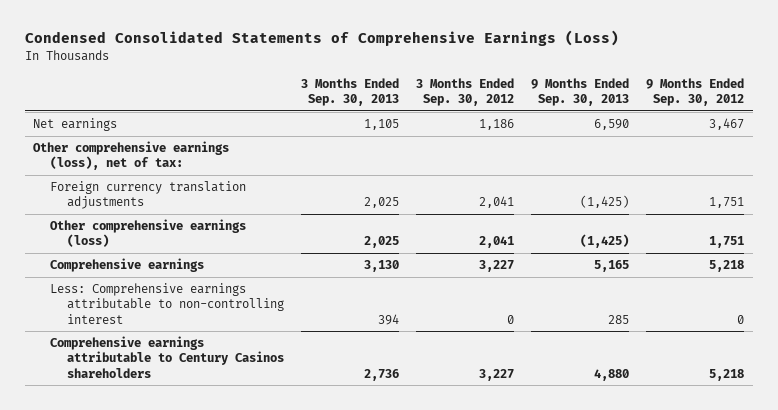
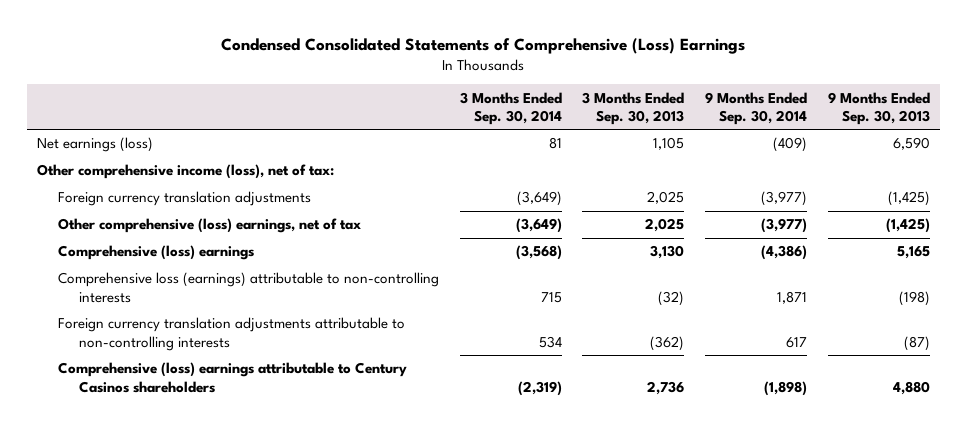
- Condensed Consolidated Statements of Comprehensive Earnings (Loss)
+ Condensed Consolidated Statements of Comprehensive (Loss) Earnings
- | 3 Months Ended Sep. 30, 2013 | 3 Months Ended Sep. 30, 2012 | 9 Months Ended Sep. 30, 2013 | 9 Months Ended Sep. 30, 2012
+ | 3 Months Ended Sep. 30, 2014 | 3 Months Ended Sep. 30, 2013 | 9 Months Ended Sep. 30, 2014 | 9 Months Ended Sep. 30, 2013
- Net earnings | 1,105 | 1,186 | 6,590 | 3,467
- Other comprehensive earnings (loss), net of tax:
+ Net earnings (loss) | 81 | 1,105 | (409) | 6,590
+ Other comprehensive income (loss), net of tax:
- Other comprehensive earnings (loss) | 2,025 | 2,041 | (1,425) | 1,751
- Comprehensive earnings | 3,130 | 3,227 | 5,165 | 5,218
- Less: Comprehensive earnings attributable to non-controlling interest | 394 | 0 | 285 | 0
- Comprehensive earnings attributable to Century Casinos shareholders | 2,736 | 3,227 | 4,880 | 5,218
+ Other comprehensive (loss) earnings, net of tax | (3,649) | 2,025 | (3,977) | (1,425)
+ Comprehensive (loss) earnings | (3,568) | 3,130 | (4,386) | 5,165
+ Comprehensive loss (earnings) attributable to non-controlling interests | 715 | (32) | 1,871 | (198)
+ Foreign currency translation adjustments attributable to non-controlling interests | 534 | (362) | 617 | (87)
+ Comprehensive (loss) earnings attributable to Century Casinos shareholders | (2,319) | 2,736 | (1,898) | 4,880

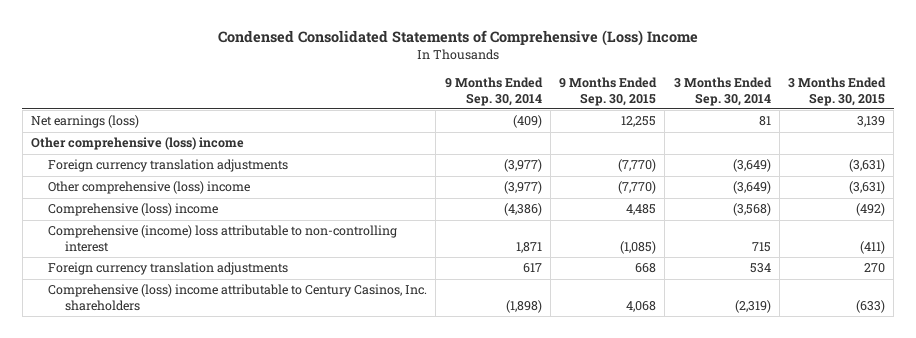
- Condensed Consolidated Statements of Comprehensive (Loss) Earnings
+ Condensed Consolidated Statements of Comprehensive (Loss) Income
- | 3 Months Ended Sep. 30, 2014 | 3 Months Ended Sep. 30, 2013 | 9 Months Ended Sep. 30, 2014 | 9 Months Ended Sep. 30, 2013
+ | 9 Months Ended Sep. 30, 2014 | 9 Months Ended Sep. 30, 2015 | 3 Months Ended Sep. 30, 2014 | 3 Months Ended Sep. 30, 2015
- Other comprehensive income (loss), net of tax:
+ Other comprehensive (loss) income
- Other comprehensive (loss) earnings, net of tax | (3,649) | 2,025 | (3,977) | (1,425)
- Comprehensive (loss) earnings | (3,568) | 3,130 | (4,386) | 5,165
- Comprehensive loss (earnings) attributable to non-controlling interests | 715 | (32) | 1,871 | (198)
- Foreign currency translation adjustments attributable to non-controlling interests | 534 | (362) | 617 | (87)
- Comprehensive (loss) earnings attributable to Century Casinos shareholders | (2,319) | 2,736 | (1,898) | 4,880
+ Other comprehensive (loss) income | (3,977) | (7,770) | (3,649) | (3,631)
+ Comprehensive (loss) income | (4,386) | 4,485 | (3,568) | (492)
+ Comprehensive (income) loss attributable to non-controlling interest | 1,871 | (1,085) | 715 | (411)
+ Foreign currency translation adjustments | 617 | 668 | 534 | 270
+ Comprehensive (loss) income attributable to Century Casinos, Inc. shareholders | (1,898) | 4,068 | (2,319) | (633)

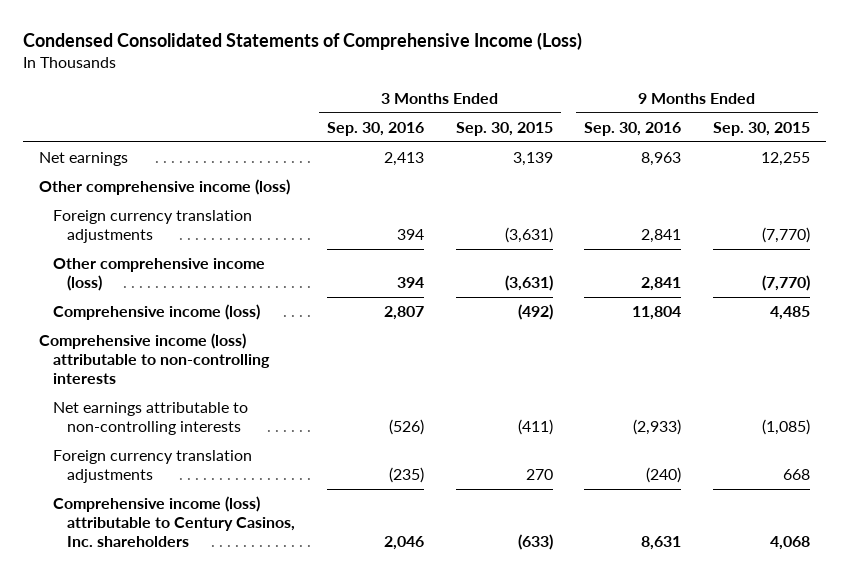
- Condensed Consolidated Statements of Comprehensive (Loss) Income
+ Condensed Consolidated Statements of Comprehensive Income (Loss)
- | 9 Months Ended Sep. 30, 2014 | 9 Months Ended Sep. 30, 2015 | 3 Months Ended Sep. 30, 2014 | 3 Months Ended Sep. 30, 2015
+ | 3 Months Ended Sep. 30, 2016 | 3 Months Ended Sep. 30, 2015 | 9 Months Ended Sep. 30, 2016 | 9 Months Ended Sep. 30, 2015
- Net earnings (loss) | (409) | 12,255 | 81 | 3,139
- Other comprehensive (loss) income
+ Net earnings | 2,413 | 3,139 | 8,963 | 12,255
+ Other comprehensive income (loss)
- Other comprehensive (loss) income | (3,977) | (7,770) | (3,649) | (3,631)
- Comprehensive (loss) income | (4,386) | 4,485 | (3,568) | (492)
- Comprehensive (income) loss attributable to non-controlling interest | 1,871 | (1,085) | 715 | (411)
+ Other comprehensive income (loss) | 394 | (3,631) | 2,841 | (7,770)
+ Comprehensive income (loss) | 2,807 | (492) | 11,804 | 4,485
+ Comprehensive income (loss) attributable to non-controlling interests
+ Net earnings attributable to non-controlling interests | (526) | (411) | (2,933) | (1,085)
- Comprehensive (loss) income attributable to Century Casinos, Inc. shareholders | (1,898) | 4,068 | (2,319) | (633)
+ Comprehensive income (loss) attributable to Century Casinos, Inc. shareholders | 2,046 | (633) | 8,631 | 4,068

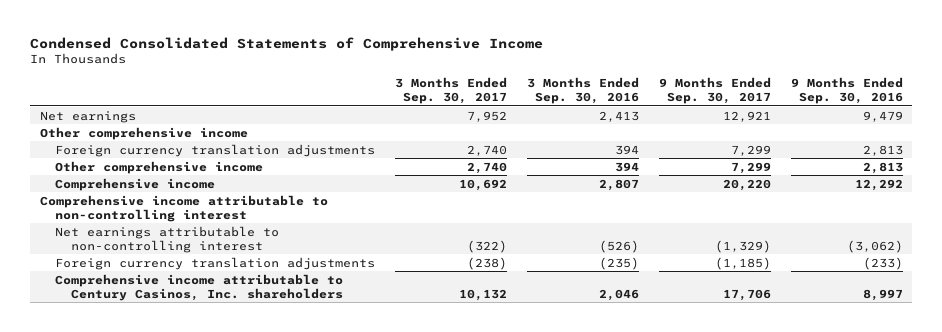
- Condensed Consolidated Statements of Comprehensive Income (Loss)
+ Condensed Consolidated Statements of Comprehensive Income
- | 3 Months Ended Sep. 30, 2016 | 3 Months Ended Sep. 30, 2015 | 9 Months Ended Sep. 30, 2016 | 9 Months Ended Sep. 30, 2015
+ | 3 Months Ended Sep. 30, 2017 | 3 Months Ended Sep. 30, 2016 | 9 Months Ended Sep. 30, 2017 | 9 Months Ended Sep. 30, 2016
- Net earnings | 2,413 | 3,139 | 8,963 | 12,255
- Other comprehensive income (loss)
- Foreign currency translation adjustments | 394 | (3,631) | 2,841 | (7,770)
- Other comprehensive income (loss) | 394 | (3,631) | 2,841 | (7,770)
- Comprehensive income (loss) | 2,807 | (492) | 11,804 | 4,485
- Comprehensive income (loss) attributable to non-controlling interests
- Net earnings attributable to non-controlling interests | (526) | (411) | (2,933) | (1,085)
- Foreign currency translation adjustments | (235) | 270 | (240) | 668
- Comprehensive income (loss) attributable to Century Casinos, Inc. shareholders | 2,046 | (633) | 8,631 | 4,068
+ Net earnings | 7,952 | 2,413 | 12,921 | 9,479
+ Other comprehensive income
+ Foreign currency translation adjustments | 2,740 | 394 | 7,299 | 2,813
+ Other comprehensive income | 2,740 | 394 | 7,299 | 2,813
+ Comprehensive income | 10,692 | 2,807 | 20,220 | 12,292
+ Comprehensive income attributable to non-controlling interest
+ Net earnings attributable to non-controlling interest | (322) | (526) | (1,329) | (3,062)
+ Foreign currency translation adjustments | (238) | (235) | (1,185) | (233)
+ Comprehensive income attributable to Century Casinos, Inc. shareholders | 10,132 | 2,046 | 17,706 | 8,997

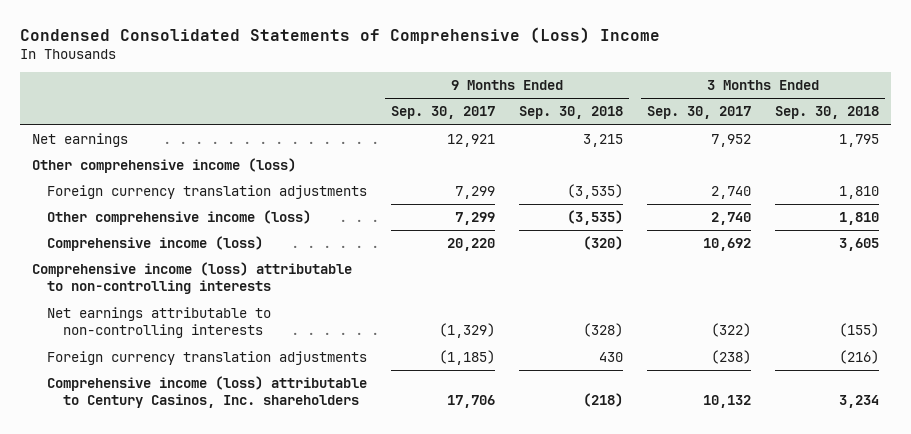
- Condensed Consolidated Statements of Comprehensive Income
+ Condensed Consolidated Statements of Comprehensive (Loss) Income
- | 3 Months Ended Sep. 30, 2017 | 3 Months Ended Sep. 30, 2016 | 9 Months Ended Sep. 30, 2017 | 9 Months Ended Sep. 30, 2016
+ | 9 Months Ended Sep. 30, 2017 | 9 Months Ended Sep. 30, 2018 | 3 Months Ended Sep. 30, 2017 | 3 Months Ended Sep. 30, 2018
- Other comprehensive income
+ Other comprehensive income (loss)
- Other comprehensive income | 2,740 | 394 | 7,299 | 2,813
- Comprehensive income | 10,692 | 2,807 | 20,220 | 12,292
- Comprehensive income attributable to non-controlling interest
- Net earnings attributable to non-controlling interest | (322) | (526) | (1,329) | (3,062)
+ Other comprehensive income (loss) | 7,299 | (3,535) | 2,740 | 1,810
+ Comprehensive income (loss) | 20,220 | (320) | 10,692 | 3,605
+ Comprehensive income (loss) attributable to non-controlling interests
+ Net earnings attributable to non-controlling interests | (1,329) | (328) | (322) | (155)
- Comprehensive income attributable to Century Casinos, Inc. shareholders | 10,132 | 2,046 | 17,706 | 8,997
+ Comprehensive income (loss) attributable to Century Casinos, Inc. shareholders | 17,706 | (218) | 10,132 | 3,234

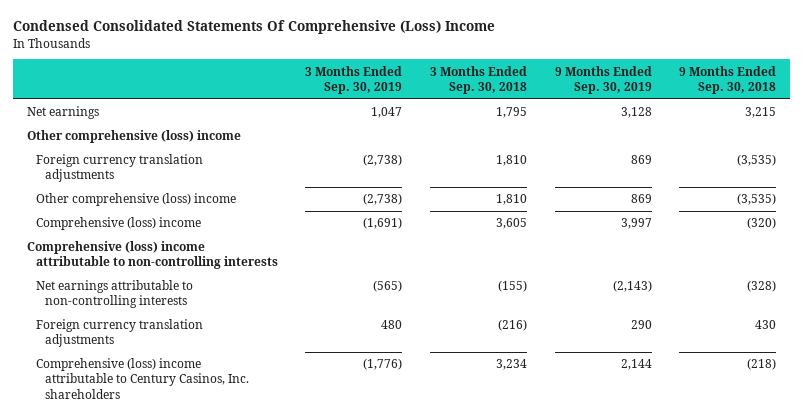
- Condensed Consolidated Statements of Comprehensive (Loss) Income
+ Condensed Consolidated Statements Of Comprehensive (Loss) Income
- | 9 Months Ended Sep. 30, 2017 | 9 Months Ended Sep. 30, 2018 | 3 Months Ended Sep. 30, 2017 | 3 Months Ended Sep. 30, 2018
+ | 3 Months Ended Sep. 30, 2019 | 3 Months Ended Sep. 30, 2018 | 9 Months Ended Sep. 30, 2019 | 9 Months Ended Sep. 30, 2018
- Other comprehensive income (loss)
+ Other comprehensive (loss) income
- Other comprehensive income (loss) | 7,299 | (3,535) | 2,740 | 1,810
- Comprehensive income (loss) | 20,220 | (320) | 10,692 | 3,605
- Comprehensive income (loss) attributable to non-controlling interests
+ Other comprehensive (loss) income | (2,738) | 1,810 | 869 | (3,535)
+ Comprehensive (loss) income | (1,691) | 3,605 | 3,997 | (320)
+ Comprehensive (loss) income attributable to non-controlling interests
- Comprehensive income (loss) attributable to Century Casinos, Inc. shareholders | 17,706 | (218) | 10,132 | 3,234
+ Comprehensive (loss) income attributable to Century Casinos, Inc. shareholders | (1,776) | 3,234 | 2,144 | (218)

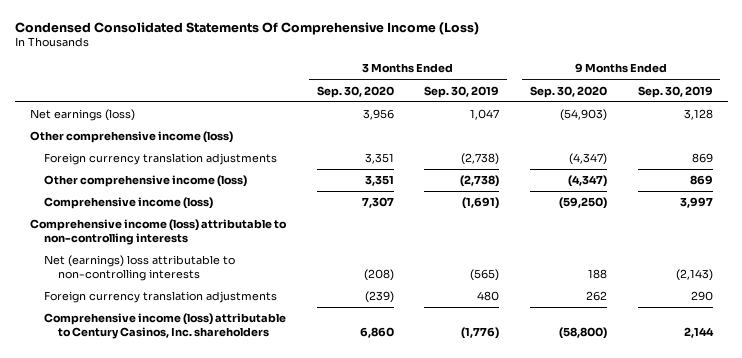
- Condensed Consolidated Statements Of Comprehensive (Loss) Income
+ Condensed Consolidated Statements Of Comprehensive Income (Loss)
- | 3 Months Ended Sep. 30, 2019 | 3 Months Ended Sep. 30, 2018 | 9 Months Ended Sep. 30, 2019 | 9 Months Ended Sep. 30, 2018
+ | 3 Months Ended Sep. 30, 2020 | 3 Months Ended Sep. 30, 2019 | 9 Months Ended Sep. 30, 2020 | 9 Months Ended Sep. 30, 2019
- Net earnings | 1,047 | 1,795 | 3,128 | 3,215
- Other comprehensive (loss) income
+ Net earnings (loss) | 3,956 | 1,047 | (54,903) | 3,128
+ Other comprehensive income (loss)
- Other comprehensive (loss) income | (2,738) | 1,810 | 869 | (3,535)
- Comprehensive (loss) income | (1,691) | 3,605 | 3,997 | (320)
- Comprehensive (loss) income attributable to non-controlling interests
- Net earnings attributable to non-controlling interests | (565) | (155) | (2,143) | (328)
+ Other comprehensive income (loss) | 3,351 | (2,738) | (4,347) | 869
+ Comprehensive income (loss) | 7,307 | (1,691) | (59,250) | 3,997
+ Comprehensive income (loss) attributable to non-controlling interests
+ Net (earnings) loss attributable to non-controlling interests | (208) | (565) | 188 | (2,143)
- Comprehensive (loss) income attributable to Century Casinos, Inc. shareholders | (1,776) | 3,234 | 2,144 | (218)
+ Comprehensive income (loss) attributable to Century Casinos, Inc. shareholders | 6,860 | (1,776) | (58,800) | 2,144

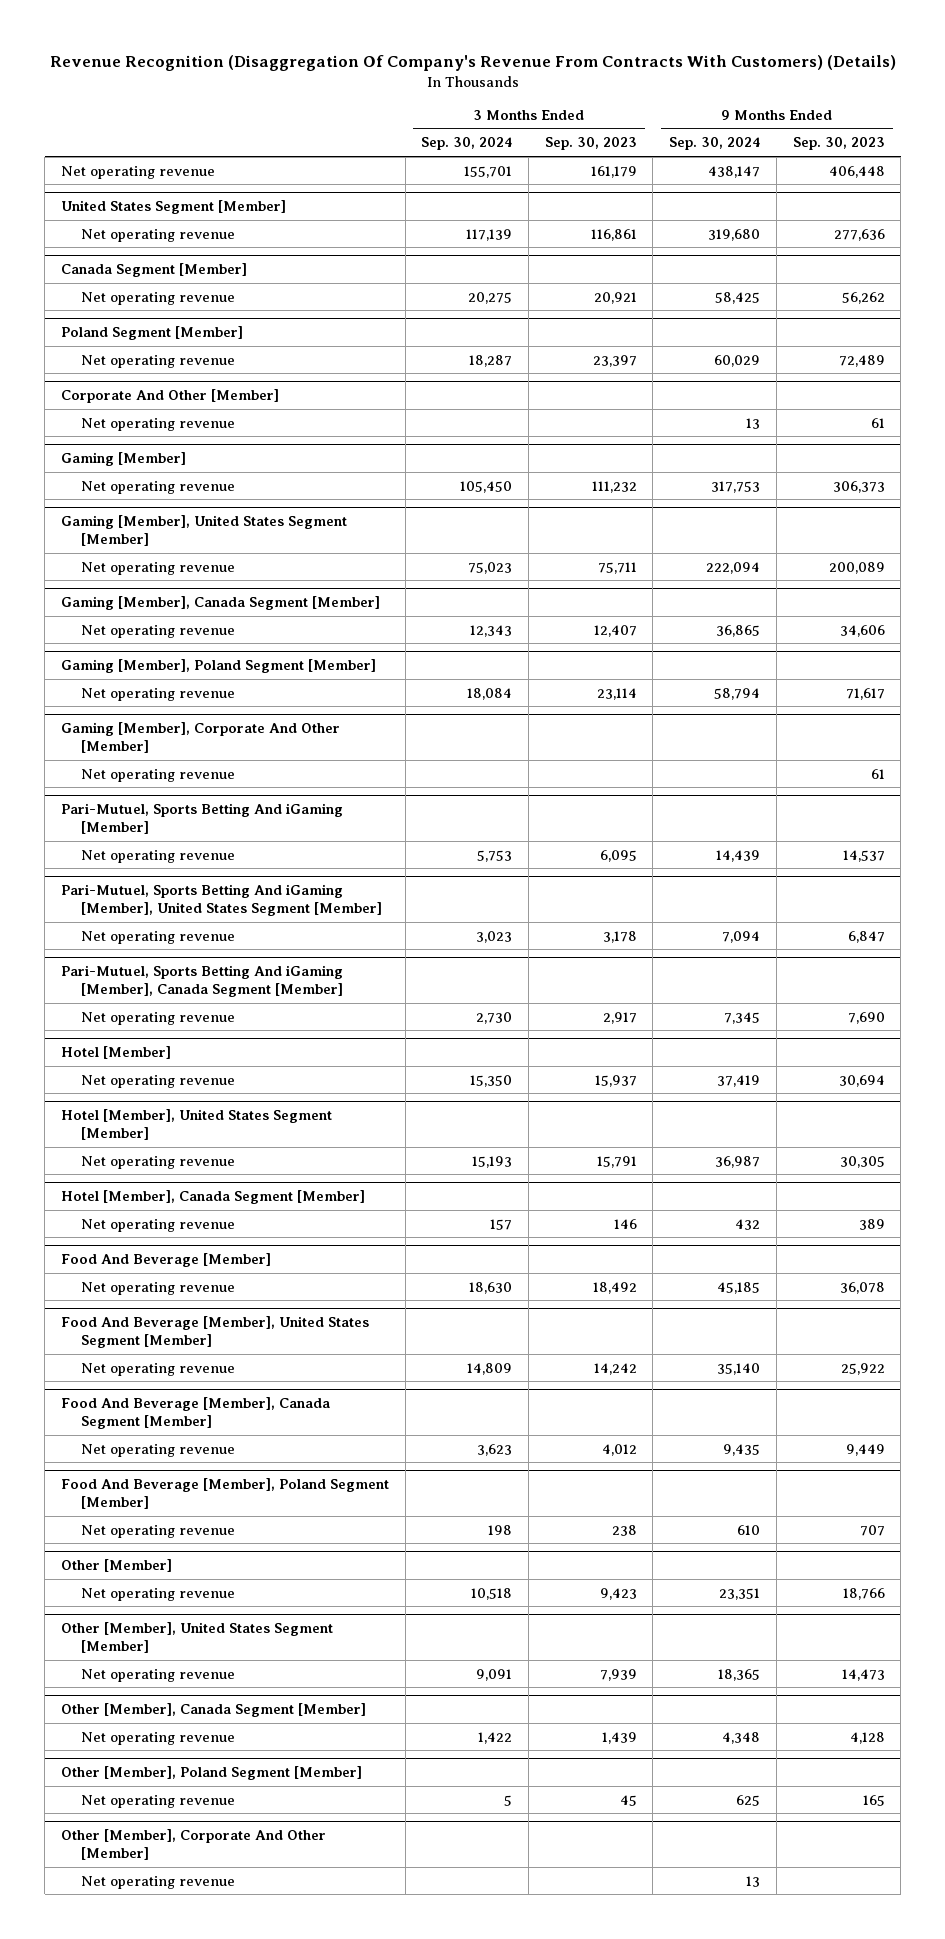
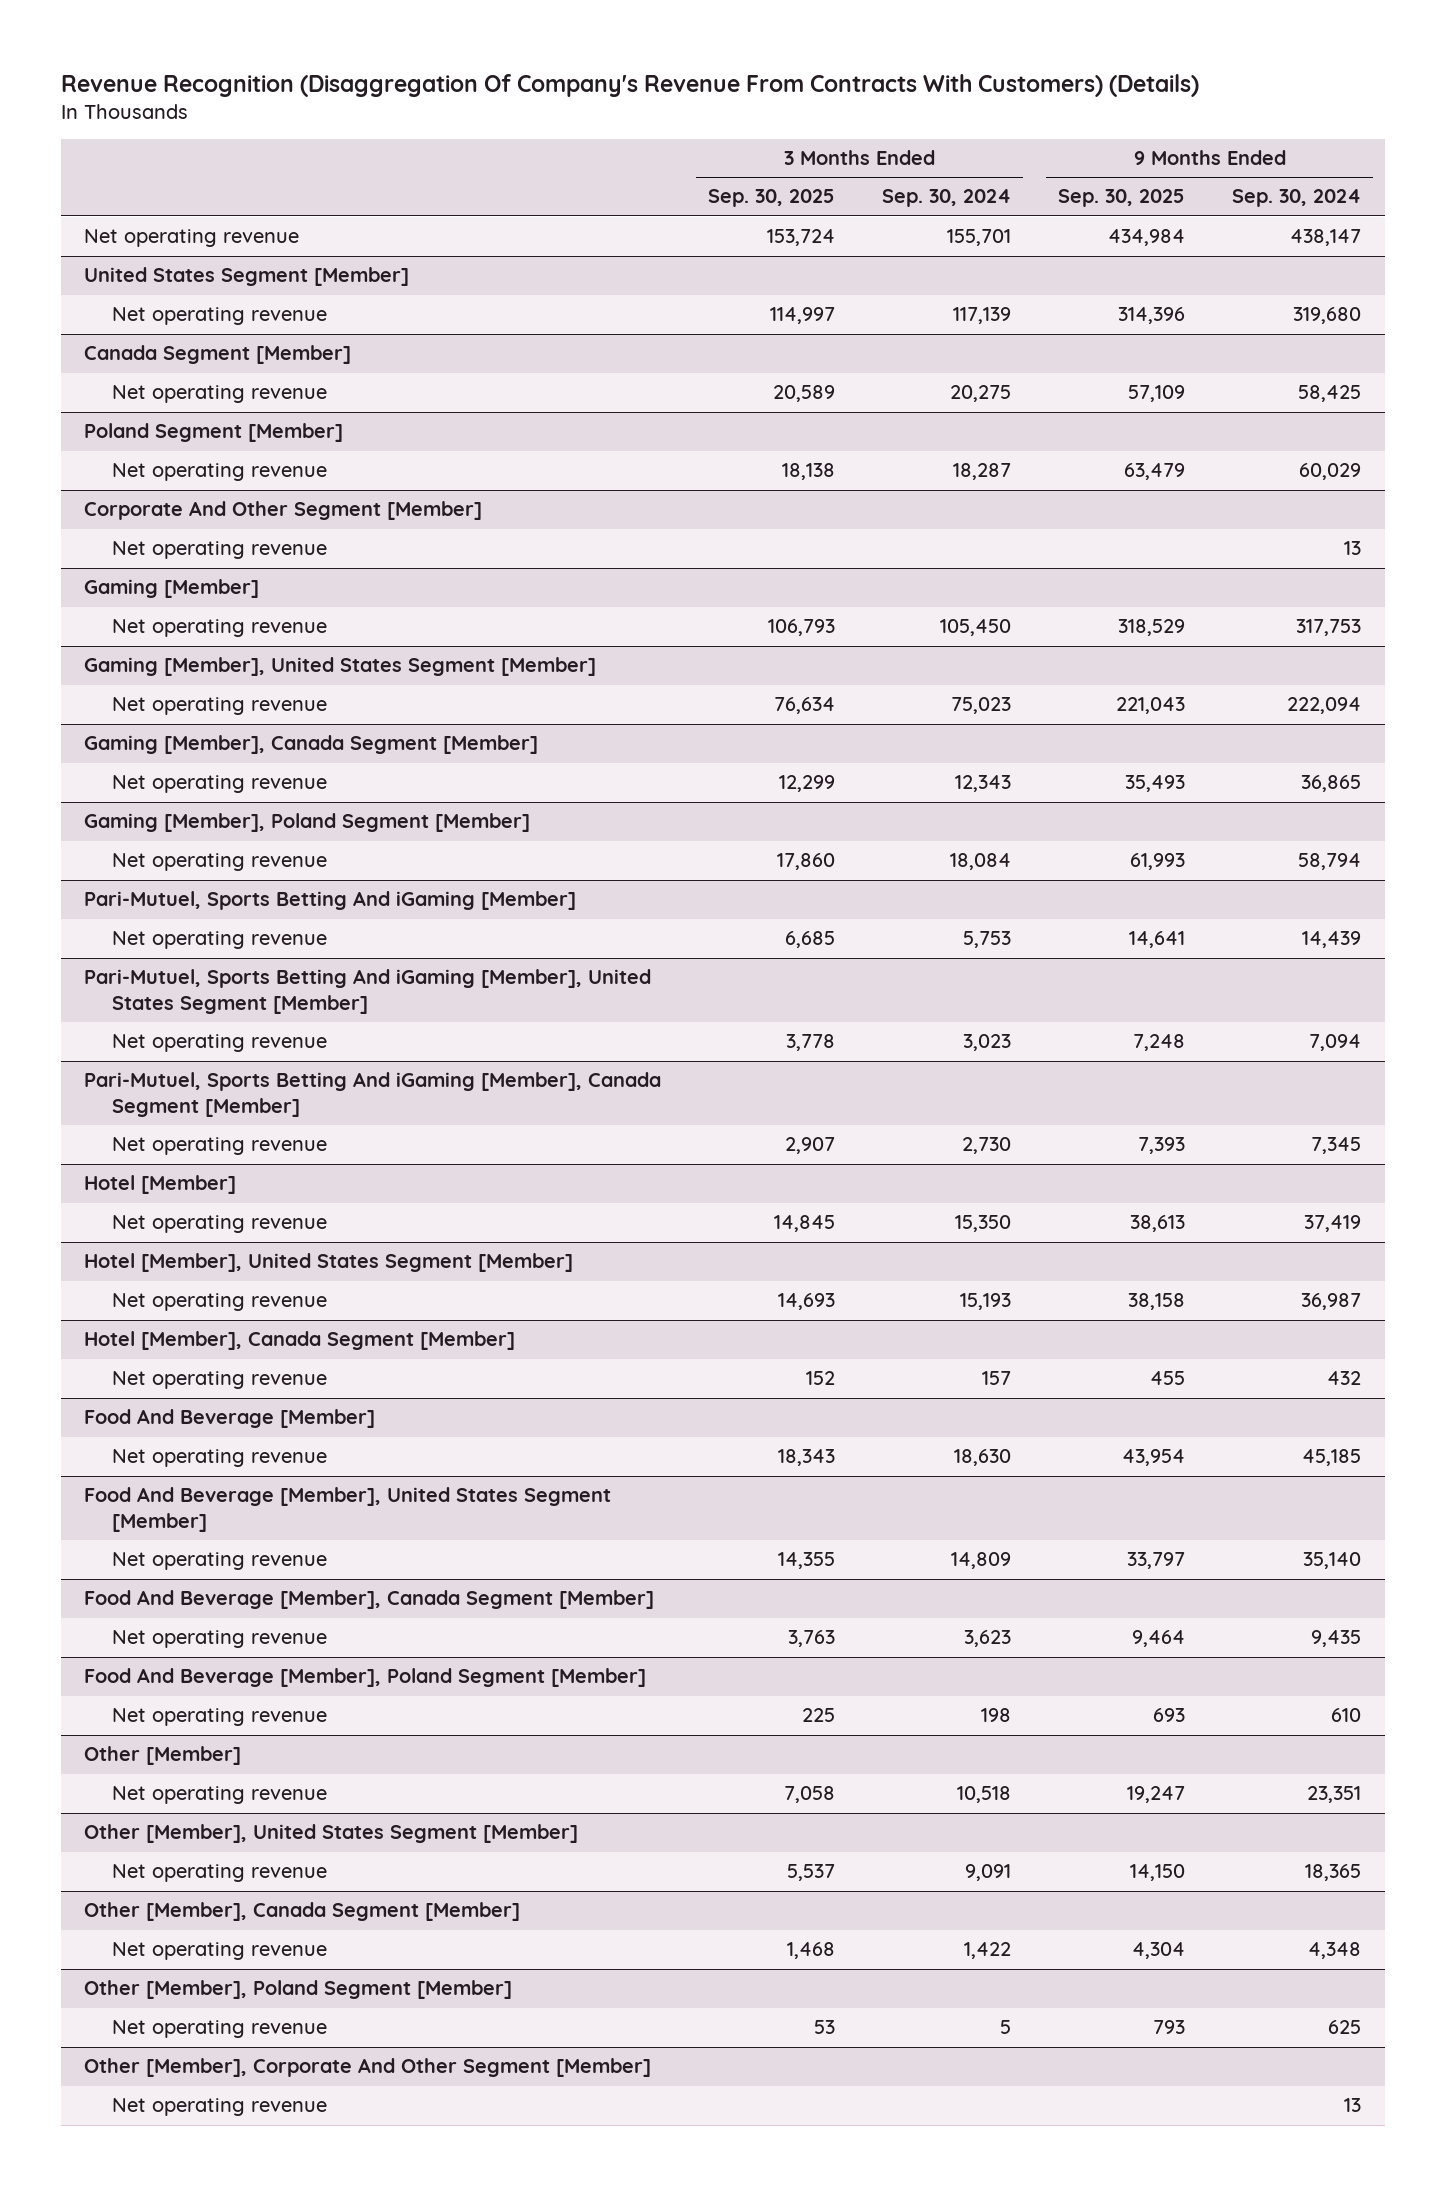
- | 3 Months Ended Sep. 30, 2024 | 3 Months Ended Sep. 30, 2023 | 9 Months Ended Sep. 30, 2024 | 9 Months Ended Sep. 30, 2023
+ | 3 Months Ended Sep. 30, 2025 | 3 Months Ended Sep. 30, 2024 | 9 Months Ended Sep. 30, 2025 | 9 Months Ended Sep. 30, 2024
- Corporate And Other [Member]
+ Corporate And Other Segment [Member]
- Gaming [Member], Corporate And Other [Member]
- Net operating revenue | | | | 61
- Other [Member], Corporate And Other [Member]
+ Other [Member], Corporate And Other Segment [Member]

